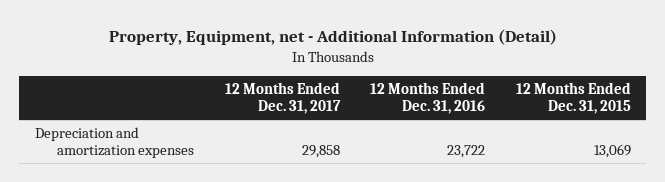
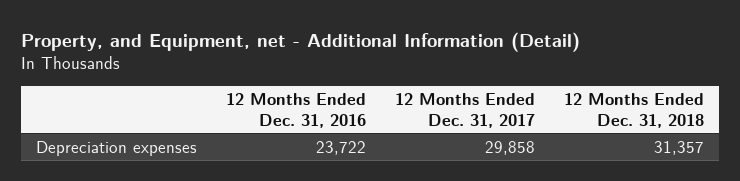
- Property, Equipment, net - Additional Information (Detail)
+ Property, and Equipment, net - Additional Information (Detail)
- | 12 Months Ended Dec. 31, 2017 | 12 Months Ended Dec. 31, 2016 | 12 Months Ended Dec. 31, 2015
+ | 12 Months Ended Dec. 31, 2016 | 12 Months Ended Dec. 31, 2017 | 12 Months Ended Dec. 31, 2018
- Depreciation and amortization expenses | 29,858 | 23,722 | 13,069
+ Depreciation expenses | 23,722 | 29,858 | 31,357

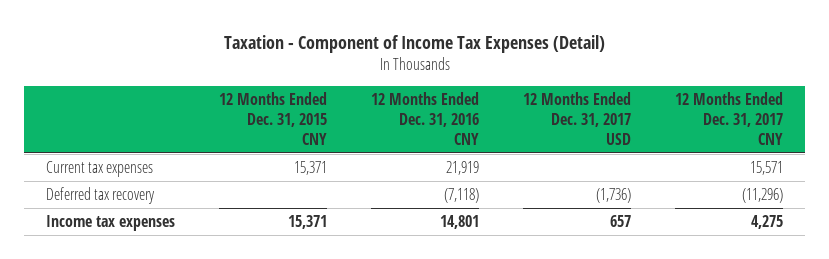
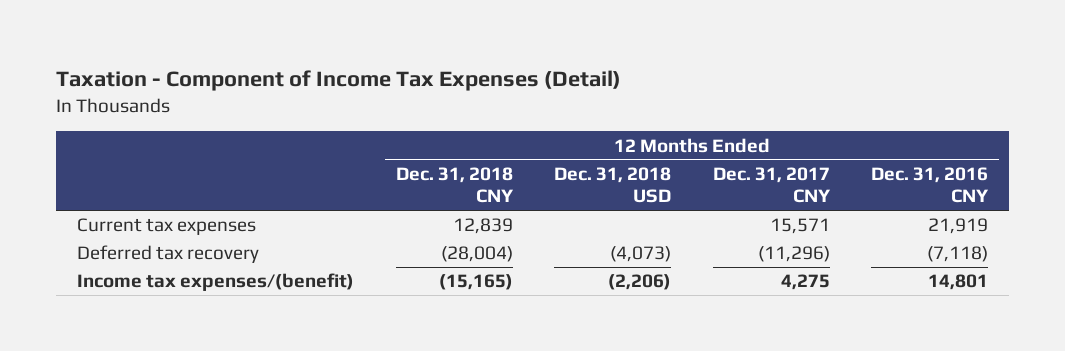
- | 12 Months Ended Dec. 31, 2015 CNY | 12 Months Ended Dec. 31, 2016 CNY | 12 Months Ended Dec. 31, 2017 USD | 12 Months Ended Dec. 31, 2017 CNY
+ | 12 Months Ended Dec. 31, 2018 CNY | 12 Months Ended Dec. 31, 2018 USD | 12 Months Ended Dec. 31, 2017 CNY | 12 Months Ended Dec. 31, 2016 CNY
- Income tax expenses | 15,371 | 14,801 | 657 | 4,275
+ Income tax expenses/(benefit) | (15,165) | (2,206) | 4,275 | 14,801

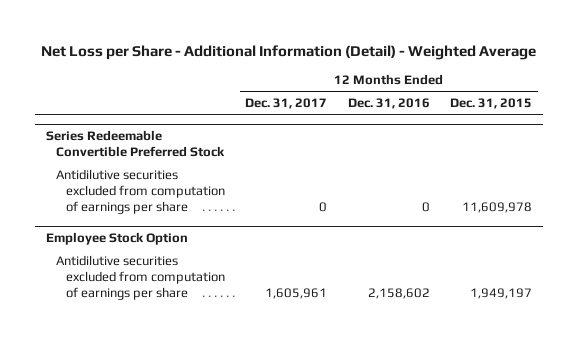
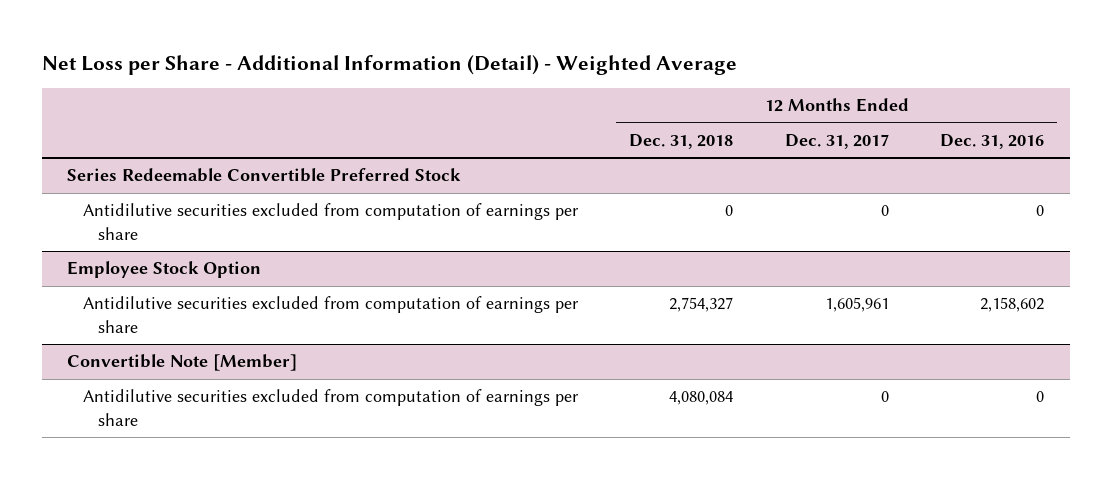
- | 12 Months Ended Dec. 31, 2017 | 12 Months Ended Dec. 31, 2016 | 12 Months Ended Dec. 31, 2015
+ | 12 Months Ended Dec. 31, 2018 | 12 Months Ended Dec. 31, 2017 | 12 Months Ended Dec. 31, 2016
+ Convertible Note [Member]
+ Antidilutive securities excluded from computation of earnings per share | 4,080,084 | 0 | 0

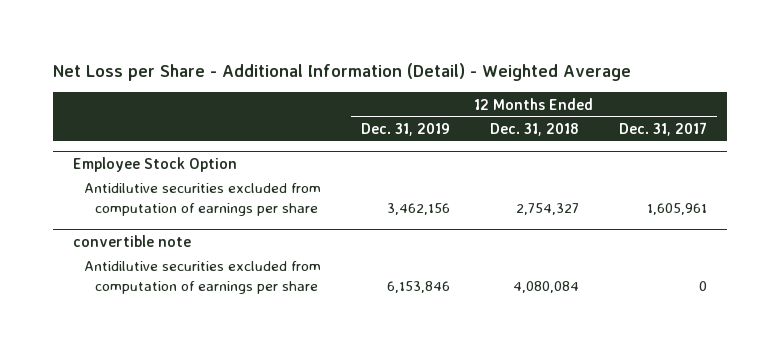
- | 12 Months Ended Dec. 31, 2018 | 12 Months Ended Dec. 31, 2017 | 12 Months Ended Dec. 31, 2016
+ | 12 Months Ended Dec. 31, 2019 | 12 Months Ended Dec. 31, 2018 | 12 Months Ended Dec. 31, 2017
- Series Redeemable Convertible Preferred Stock
- Antidilutive securities excluded from computation of earnings per share | 0 | 0 | 0
- Convertible Note [Member]
+ convertible note

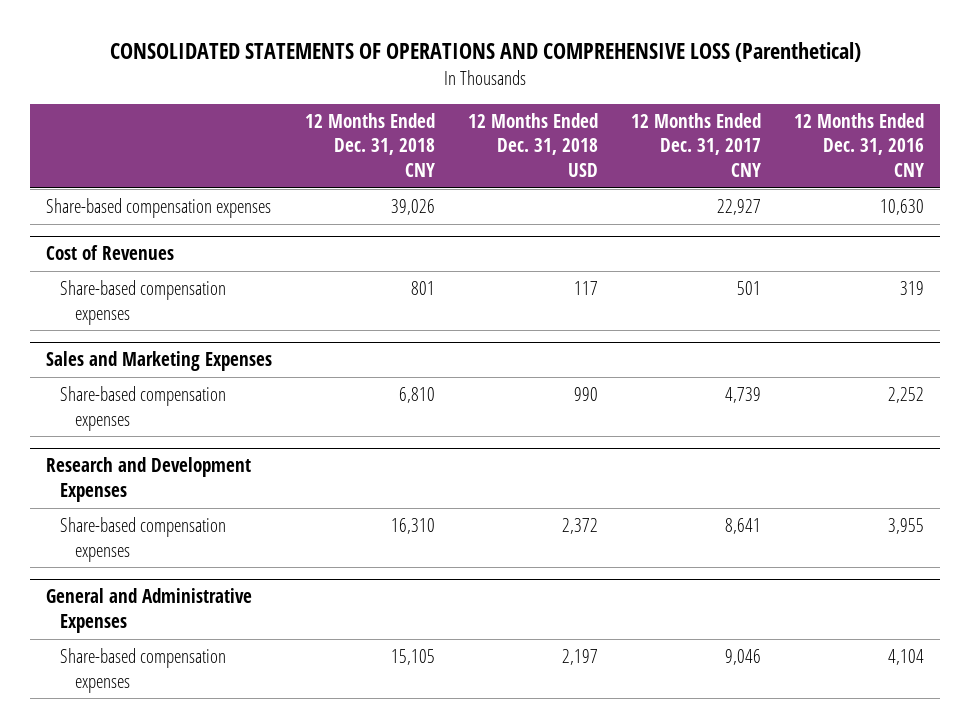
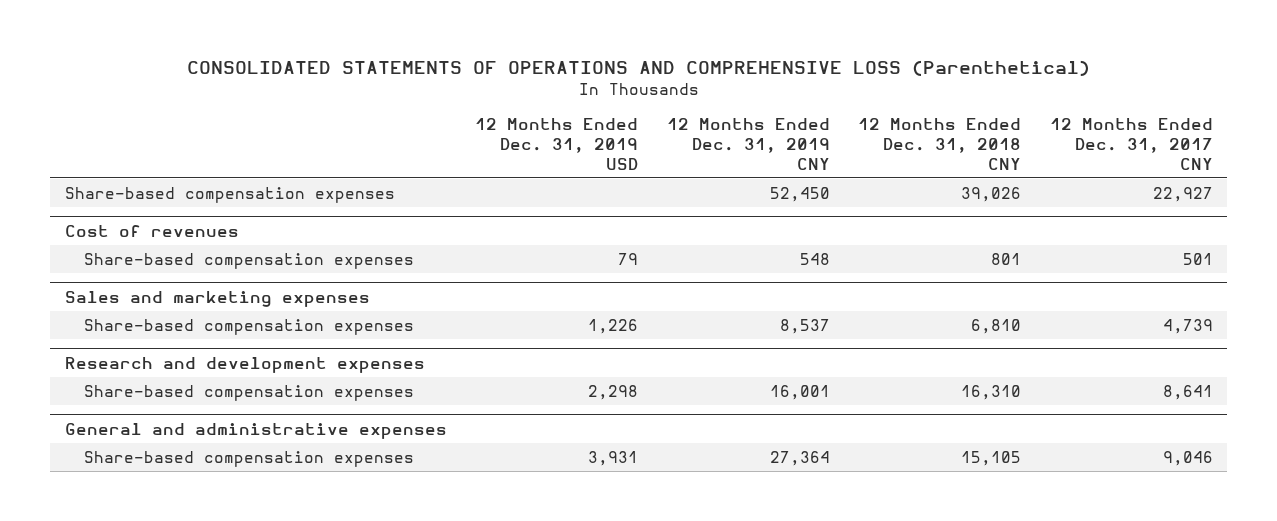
- | 12 Months Ended Dec. 31, 2018 CNY | 12 Months Ended Dec. 31, 2018 USD | 12 Months Ended Dec. 31, 2017 CNY | 12 Months Ended Dec. 31, 2016 CNY
+ | 12 Months Ended Dec. 31, 2019 USD | 12 Months Ended Dec. 31, 2019 CNY | 12 Months Ended Dec. 31, 2018 CNY | 12 Months Ended Dec. 31, 2017 CNY
- Cost of Revenues
+ Cost of revenues
- Sales and Marketing Expenses
+ Sales and marketing expenses
- Research and Development Expenses
+ Research and development expenses
- General and Administrative Expenses
+ General and administrative expenses

